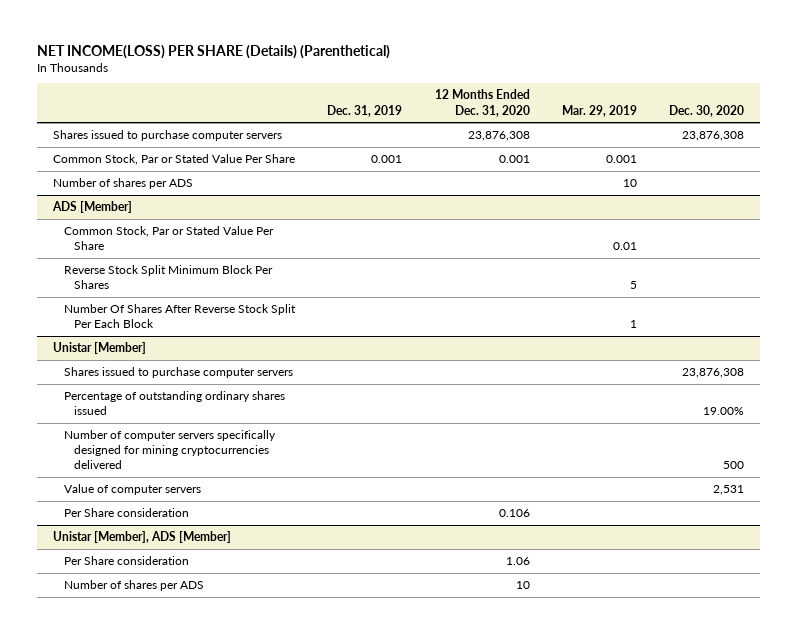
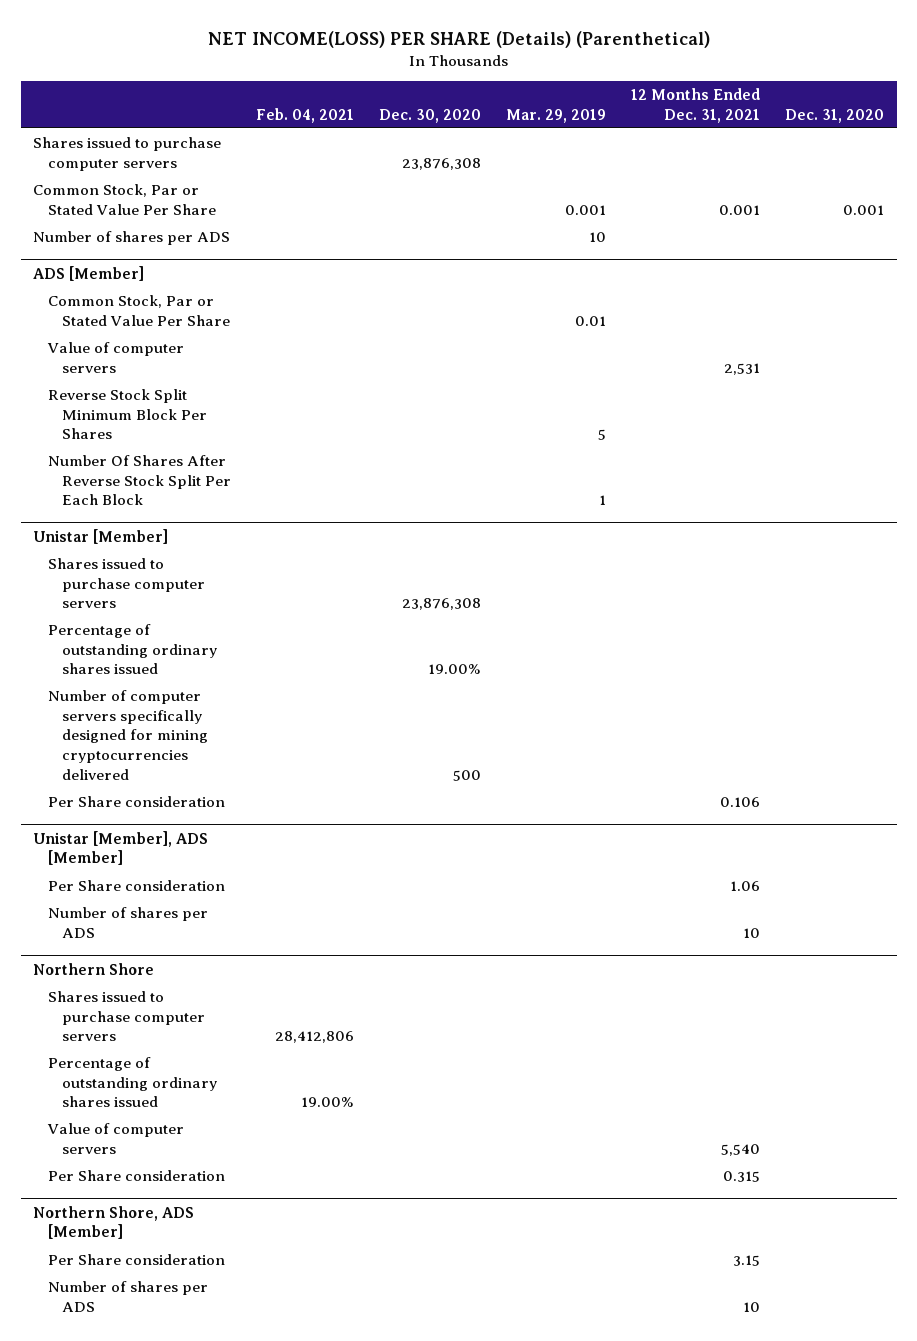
- | Dec. 31, 2019 | 12 Months Ended Dec. 31, 2020 | Mar. 29, 2019 | Dec. 30, 2020
+ | Feb. 04, 2021 | Dec. 30, 2020 | Mar. 29, 2019 | 12 Months Ended Dec. 31, 2021 | Dec. 31, 2020
@ ADS [Member]
+ Value of computer servers | | | | 2,531 |
@ Unistar [Member]
- Value of computer servers | | | | 2,531
+ Northern Shore
+ Shares issued to purchase computer servers | 28,412,806 | | | |
+ Percentage of outstanding ordinary shares issued | 19.00% | | | |
+ Value of computer servers | | | | 5,540 |
+ Per Share consideration | | | | 0.315 |
+ Northern Shore, ADS [Member]
+ Per Share consideration | | | | 3.15 |
+ Number of shares per ADS | | | | 10 |

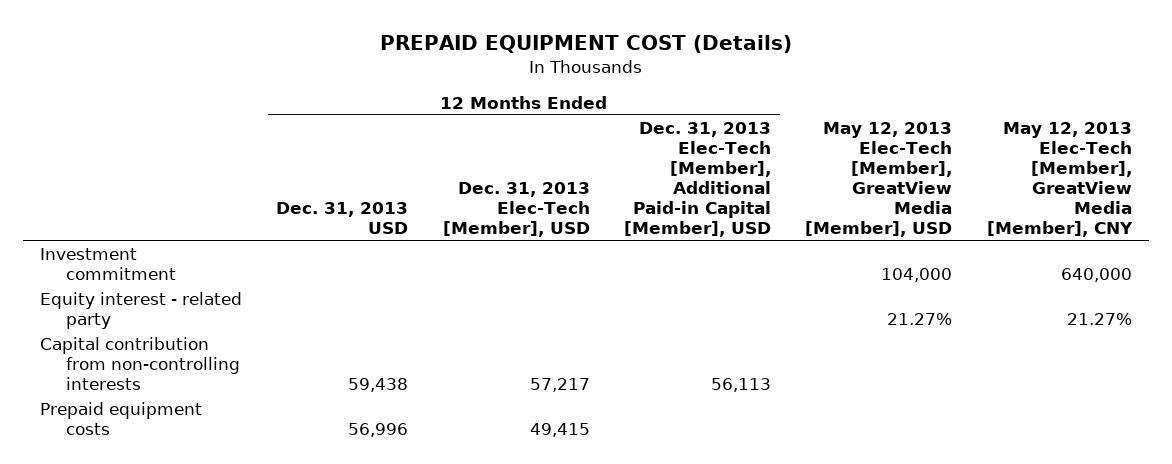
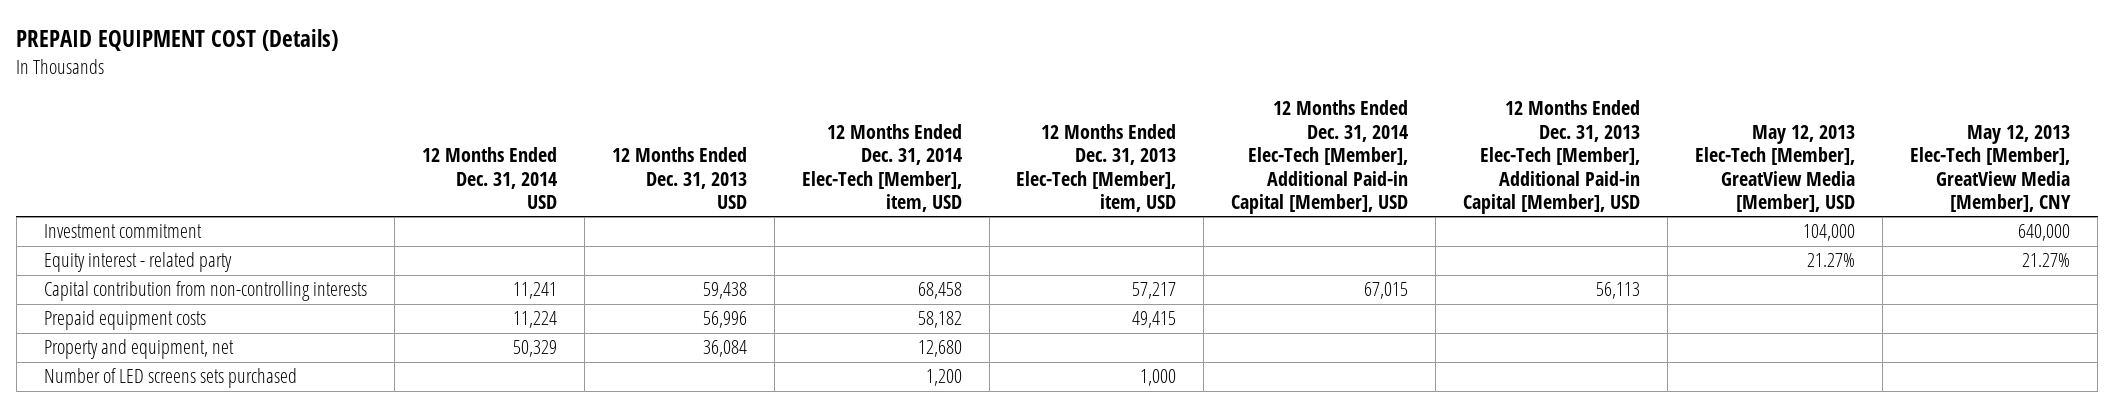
- | 12 Months Ended Dec. 31, 2013 USD | 12 Months Ended Dec. 31, 2013 Elec-Tech [Member], USD | 12 Months Ended Dec. 31, 2013 Elec-Tech [Member], Additional Paid-in Capital [Member], USD | May 12, 2013 Elec-Tech [Member], GreatView Media [Member], USD | May 12, 2013 Elec-Tech [Member], GreatView Media [Member], CNY
+ | 12 Months Ended Dec. 31, 2014 USD | 12 Months Ended Dec. 31, 2013 USD | 12 Months Ended Dec. 31, 2014 Elec-Tech [Member], item, USD | 12 Months Ended Dec. 31, 2013 Elec-Tech [Member], item, USD | 12 Months Ended Dec. 31, 2014 Elec-Tech [Member], Additional Paid-in Capital [Member], USD | 12 Months Ended Dec. 31, 2013 Elec-Tech [Member], Additional Paid-in Capital [Member], USD | May 12, 2013 Elec-Tech [Member], GreatView Media [Member], USD | May 12, 2013 Elec-Tech [Member], GreatView Media [Member], CNY
+ Property and equipment, net | 50,329 | 36,084 | 12,680 | | | | |
+ Number of LED screens sets purchased | | | 1,200 | 1,000 | | | |

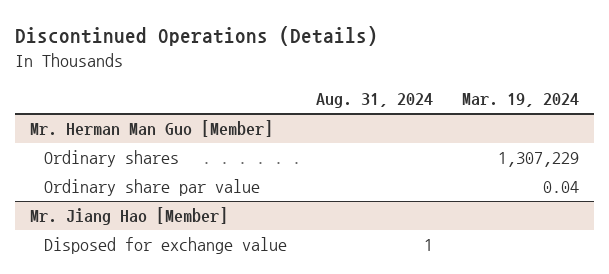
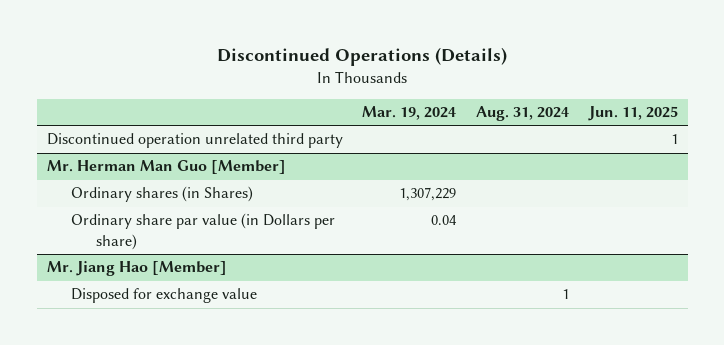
- | Aug. 31, 2024 | Mar. 19, 2024
+ | Mar. 19, 2024 | Aug. 31, 2024 | Jun. 11, 2025
+ Discontinued operation unrelated third party | | | 1
@ Mr. Herman Man Guo [Member]
- Ordinary shares | | 1,307,229
- Ordinary share par value | | 0.04
+ Ordinary shares (in Shares) | 1,307,229 | |
+ Ordinary share par value (in Dollars per share) | 0.04 | |

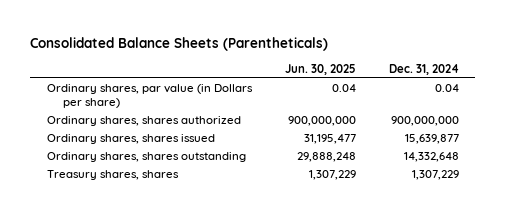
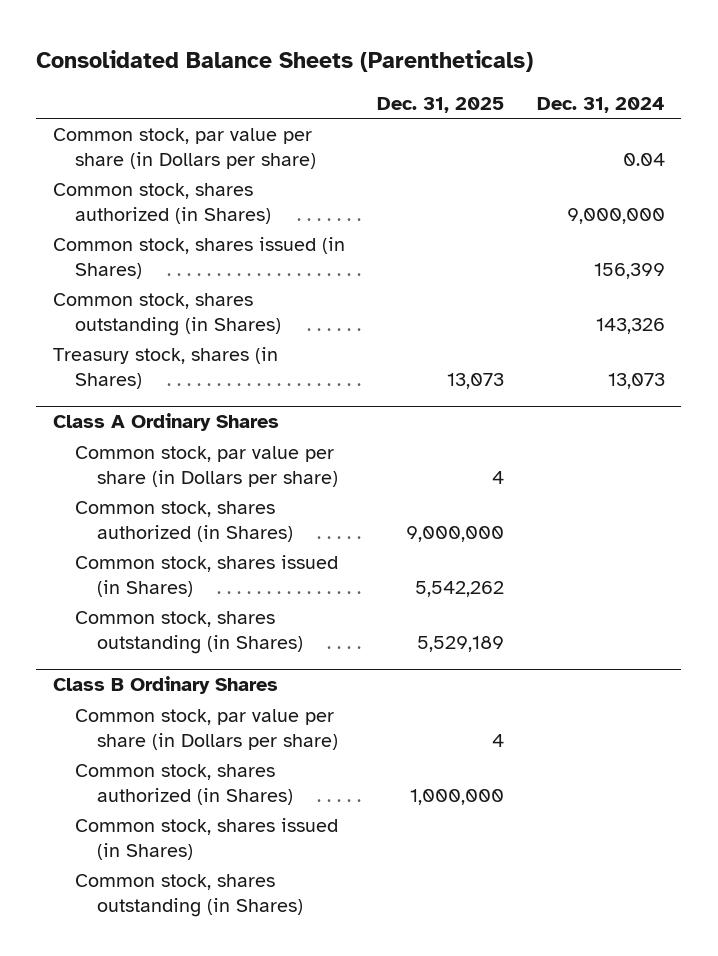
- | Jun. 30, 2025 | Dec. 31, 2024
+ | Dec. 31, 2025 | Dec. 31, 2024
- Ordinary shares, par value (in Dollars per share) | 0.04 | 0.04
- Ordinary shares, shares authorized | 900,000,000 | 900,000,000
- Ordinary shares, shares issued | 31,195,477 | 15,639,877
- Ordinary shares, shares outstanding | 29,888,248 | 14,332,648
- Treasury shares, shares | 1,307,229 | 1,307,229
+ Common stock, par value per share (in Dollars per share) | | 0.04
+ Common stock, shares authorized (in Shares) | | 9,000,000
+ Common stock, shares issued (in Shares) | | 156,399
+ Common stock, shares outstanding (in Shares) | | 143,326
+ Treasury stock, shares (in Shares) | 13,073 | 13,073
+ Class A Ordinary Shares
+ Common stock, par value per share (in Dollars per share) | 4 |
+ Common stock, shares authorized (in Shares) | 9,000,000 |
+ Common stock, shares issued (in Shares) | 5,542,262 |
+ Common stock, shares outstanding (in Shares) | 5,529,189 |
+ Class B Ordinary Shares
+ Common stock, par value per share (in Dollars per share) | 4 |
+ Common stock, shares authorized (in Shares) | 1,000,000 |
+ Common stock, shares issued (in Shares)
+ Common stock, shares outstanding (in Shares)

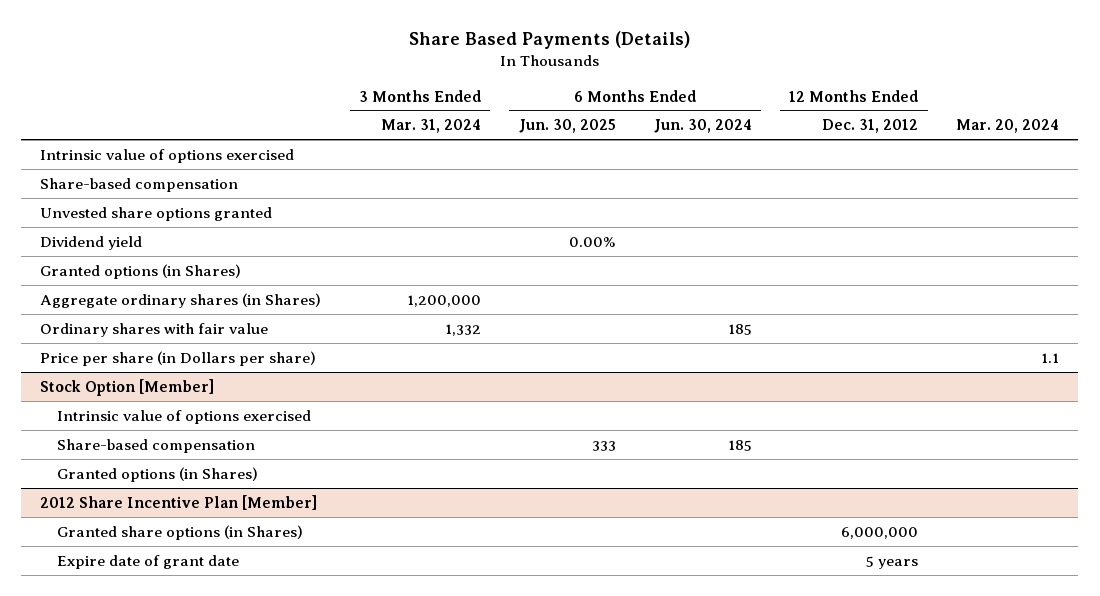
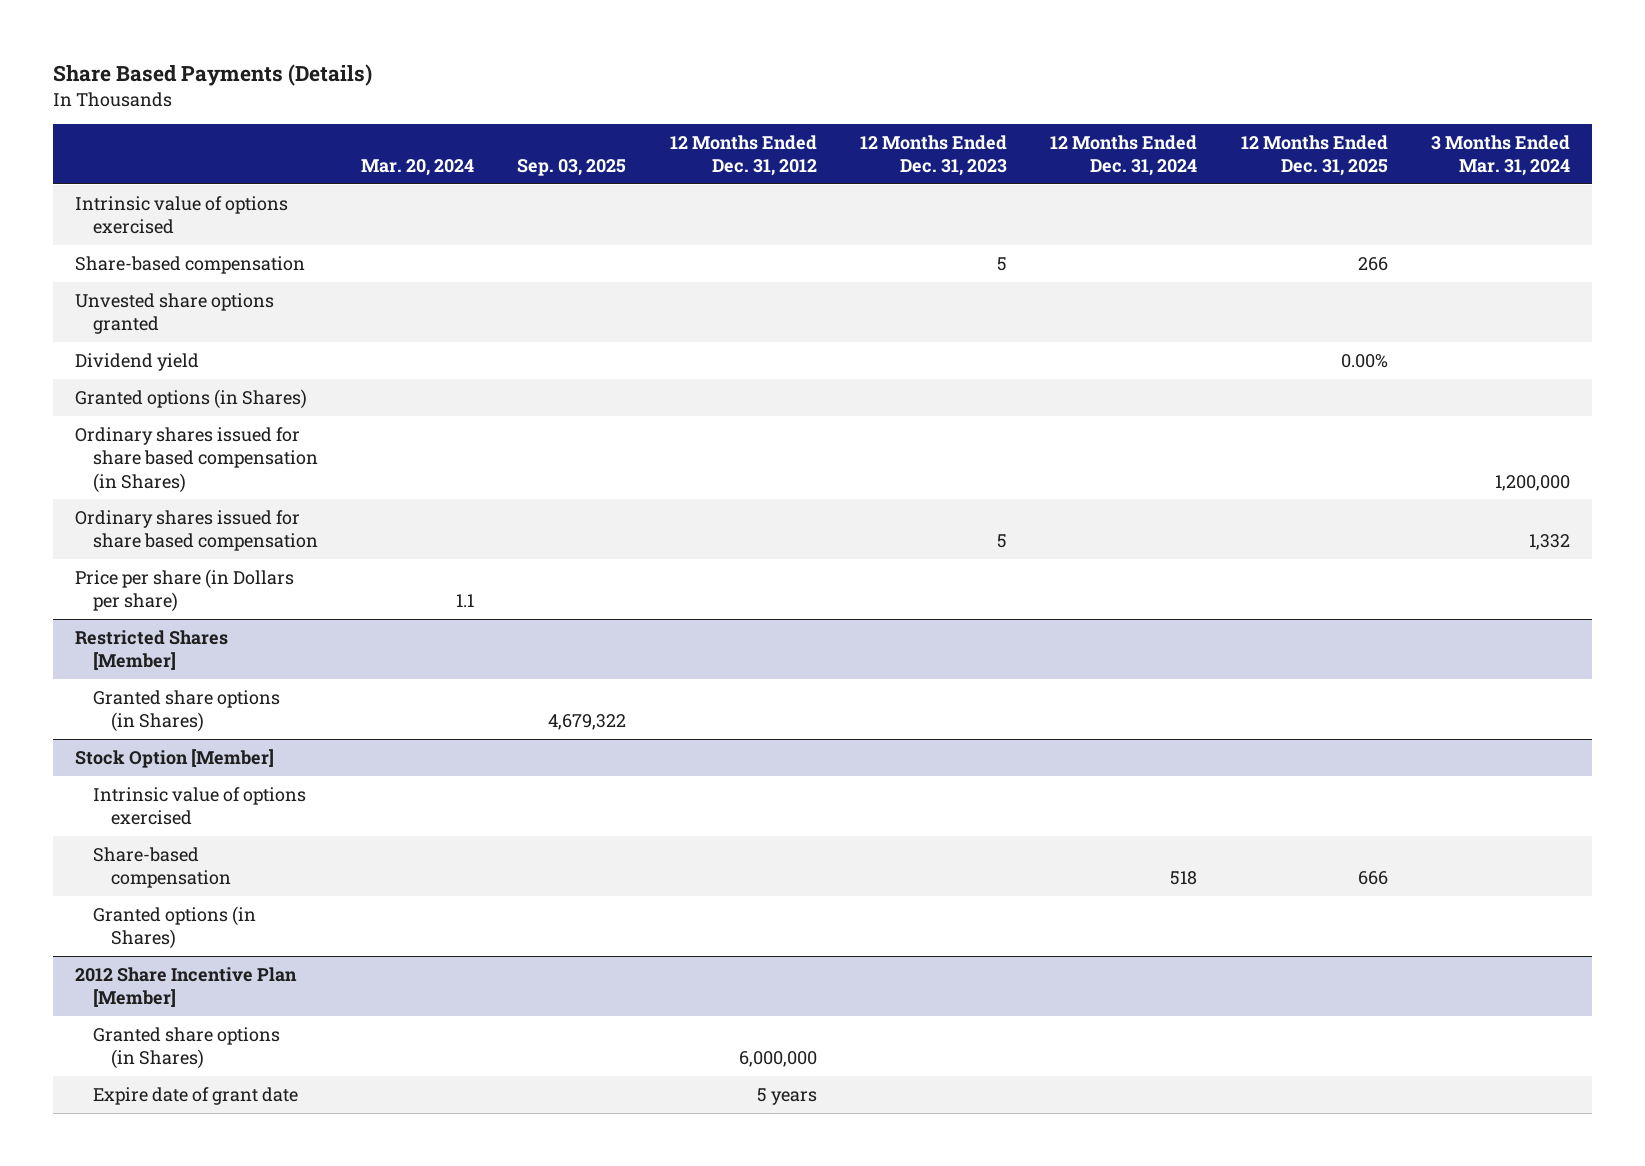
- | 3 Months Ended Mar. 31, 2024 | 6 Months Ended Jun. 30, 2025 | 6 Months Ended Jun. 30, 2024 | 12 Months Ended Dec. 31, 2012 | Mar. 20, 2024
+ | Mar. 20, 2024 | Sep. 03, 2025 | 12 Months Ended Dec. 31, 2012 | 12 Months Ended Dec. 31, 2023 | 12 Months Ended Dec. 31, 2024 | 12 Months Ended Dec. 31, 2025 | 3 Months Ended Mar. 31, 2024
- Aggregate ordinary shares (in Shares) | 1,200,000 | | | |
- Ordinary shares with fair value | 1,332 | | 185 | |
+ Ordinary shares issued for share based compensation (in Shares) | | | | | | | 1,200,000
+ Ordinary shares issued for share based compensation | | | | 5 | | | 1,332
+ Restricted Shares [Member]
+ Granted share options (in Shares) | | 4,679,322 | | | | |

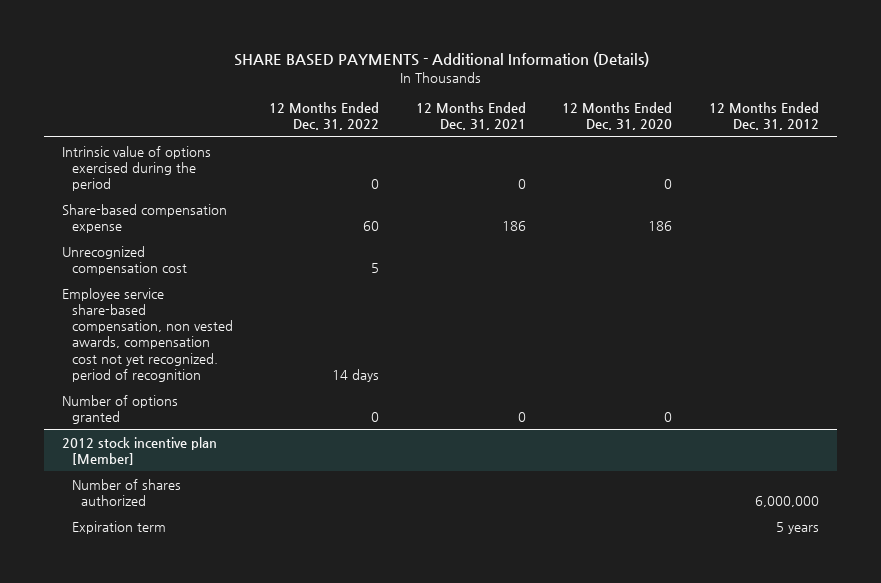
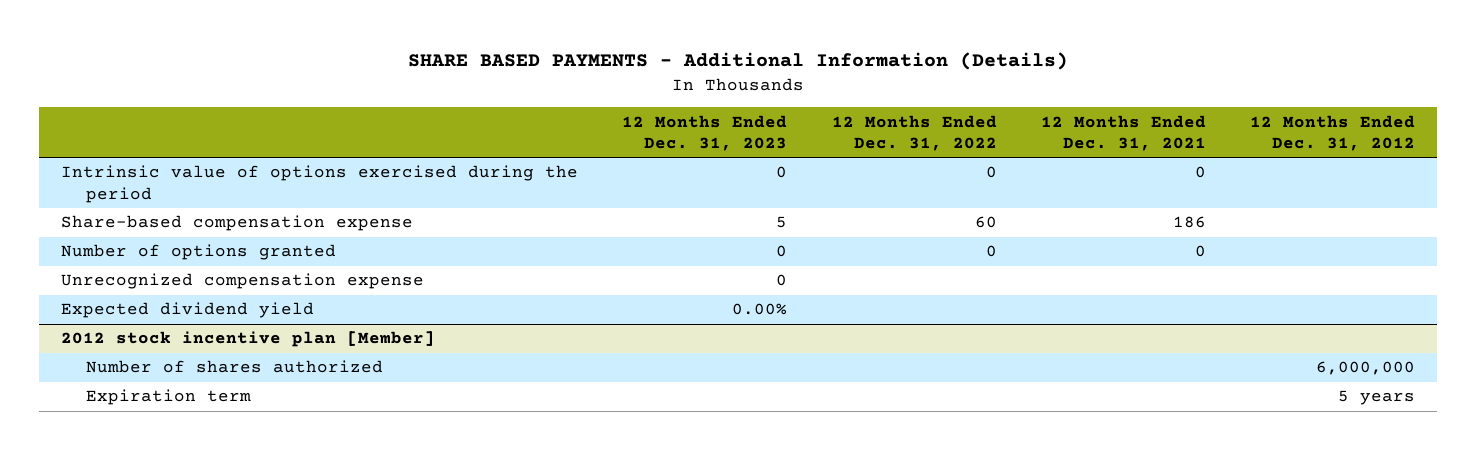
- | 12 Months Ended Dec. 31, 2022 | 12 Months Ended Dec. 31, 2021 | 12 Months Ended Dec. 31, 2020 | 12 Months Ended Dec. 31, 2012
+ | 12 Months Ended Dec. 31, 2023 | 12 Months Ended Dec. 31, 2022 | 12 Months Ended Dec. 31, 2021 | 12 Months Ended Dec. 31, 2012
- Unrecognized compensation cost | 5 | | |
- Employee service share-based compensation, non vested awards, compensation cost not yet recognized. period of recognition | 14 days | | |
+ Unrecognized compensation expense | 0 | | |
+ Expected dividend yield | 0.00% | | |

